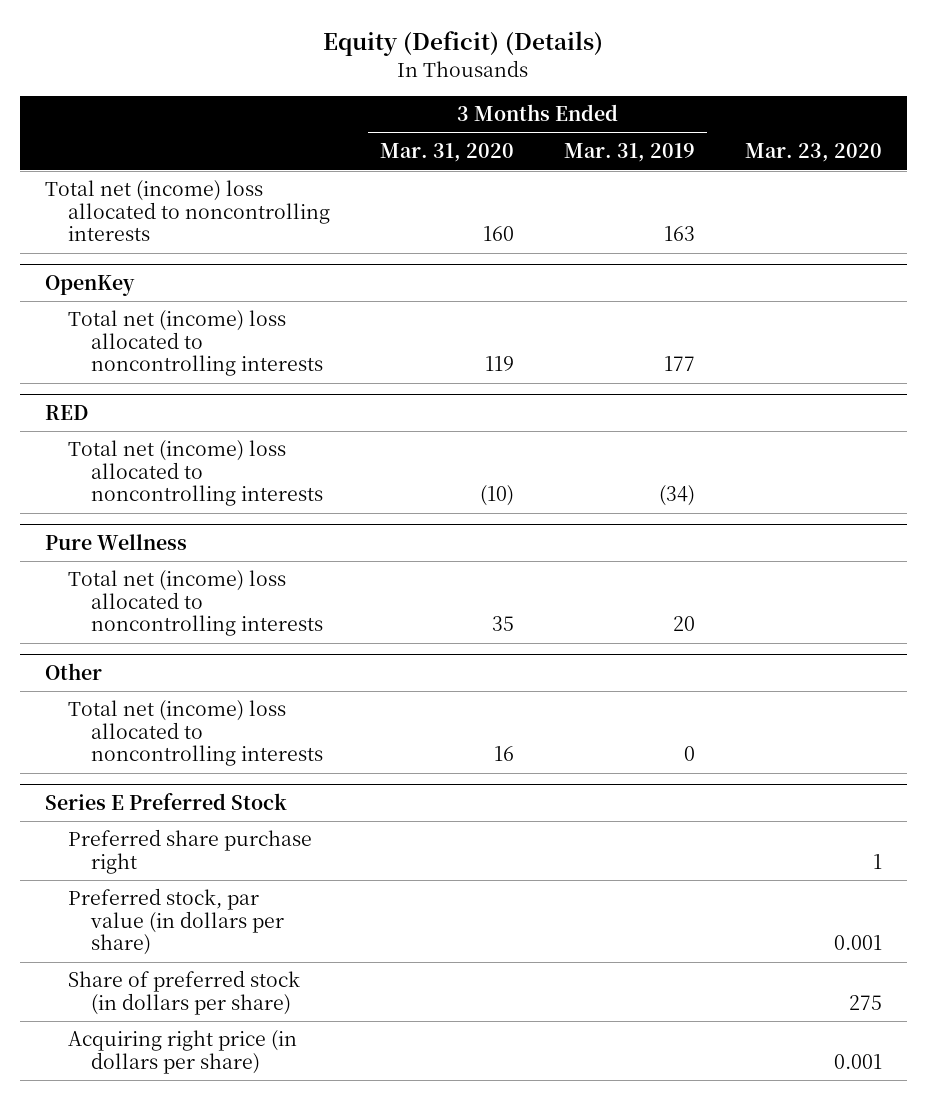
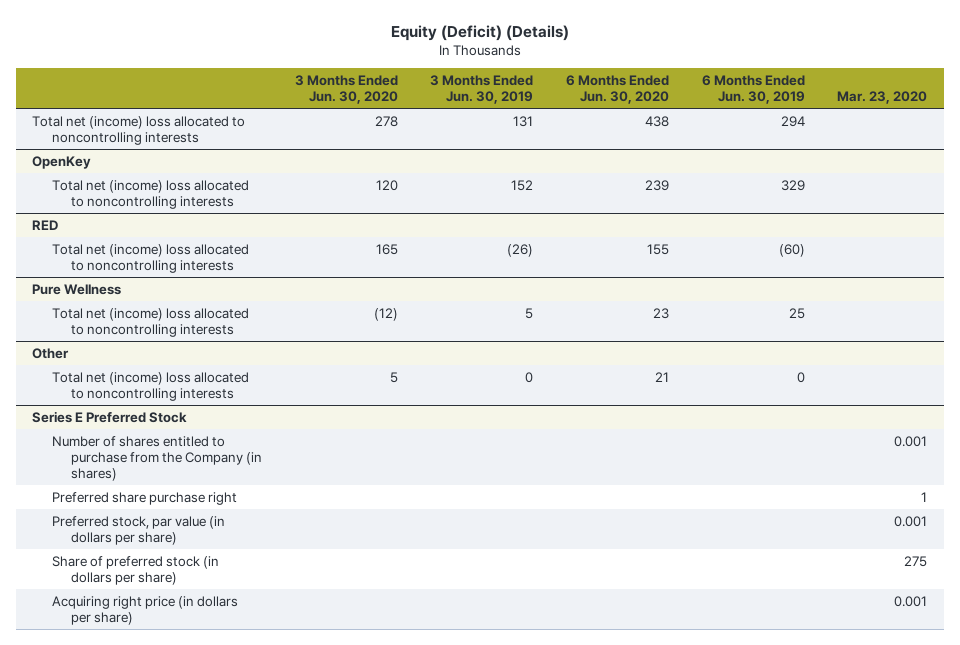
- | 3 Months Ended Mar. 31, 2020 | 3 Months Ended Mar. 31, 2019 | Mar. 23, 2020
+ | 3 Months Ended Jun. 30, 2020 | 3 Months Ended Jun. 30, 2019 | 6 Months Ended Jun. 30, 2020 | 6 Months Ended Jun. 30, 2019 | Mar. 23, 2020
@ Series E Preferred Stock
+ Number of shares entitled to purchase from the Company (in shares) | | | | | 0.001

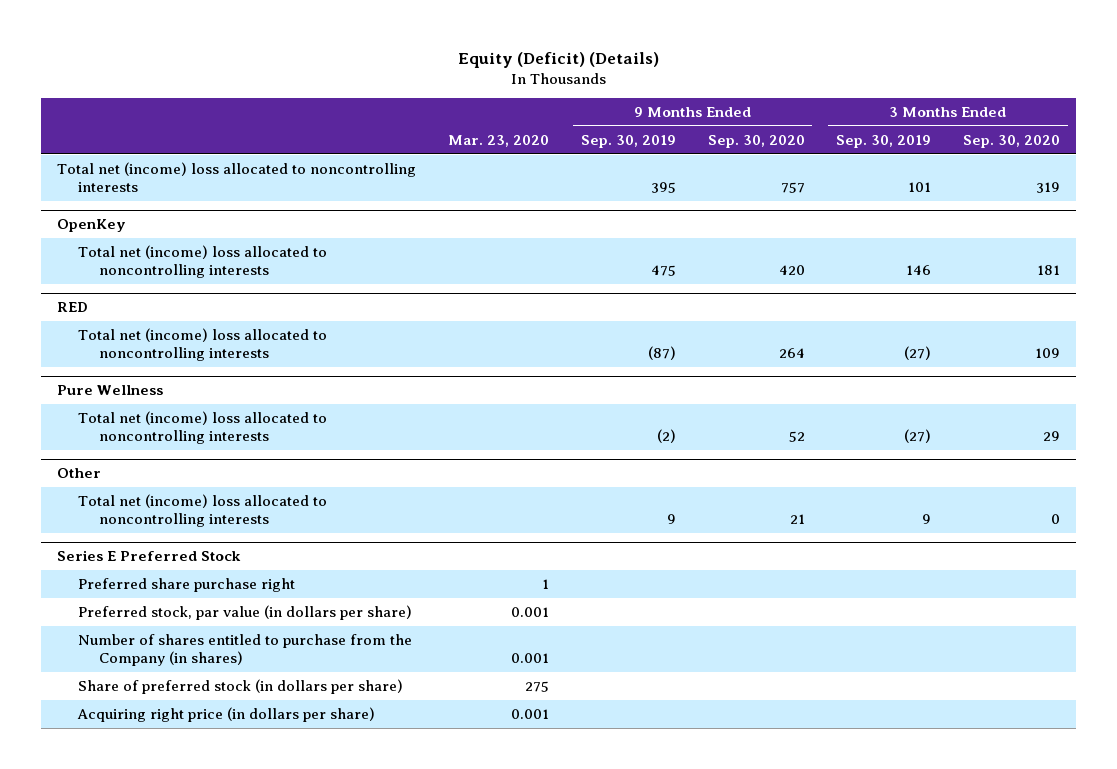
- | 3 Months Ended Jun. 30, 2020 | 3 Months Ended Jun. 30, 2019 | 6 Months Ended Jun. 30, 2020 | 6 Months Ended Jun. 30, 2019 | Mar. 23, 2020
+ | Mar. 23, 2020 | 9 Months Ended Sep. 30, 2019 | 9 Months Ended Sep. 30, 2020 | 3 Months Ended Sep. 30, 2019 | 3 Months Ended Sep. 30, 2020
@ Series E Preferred Stock
moved down: Number of shares entitled to purchase from the Company (in shares) | 0.001 | | | |

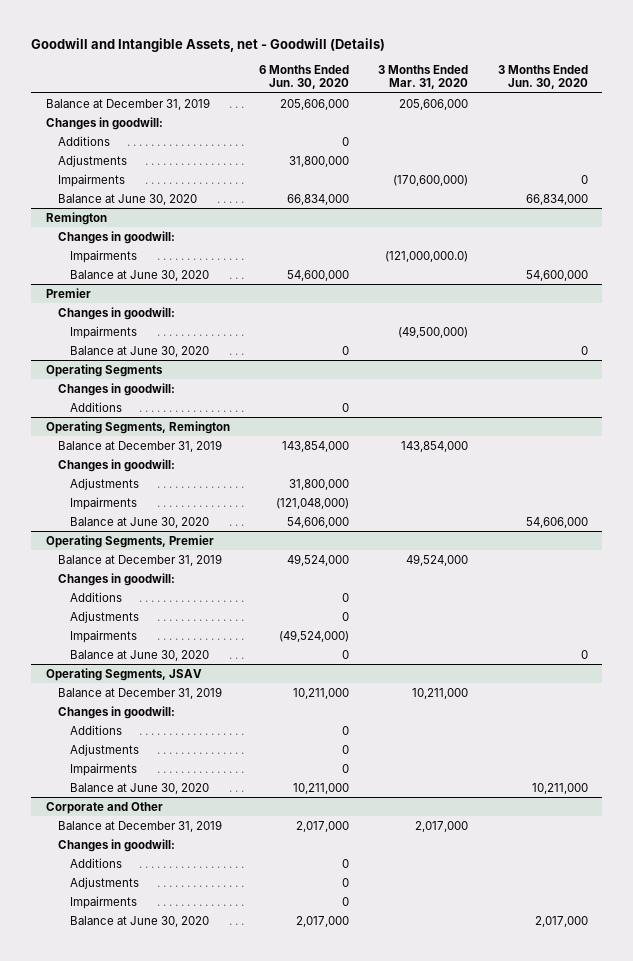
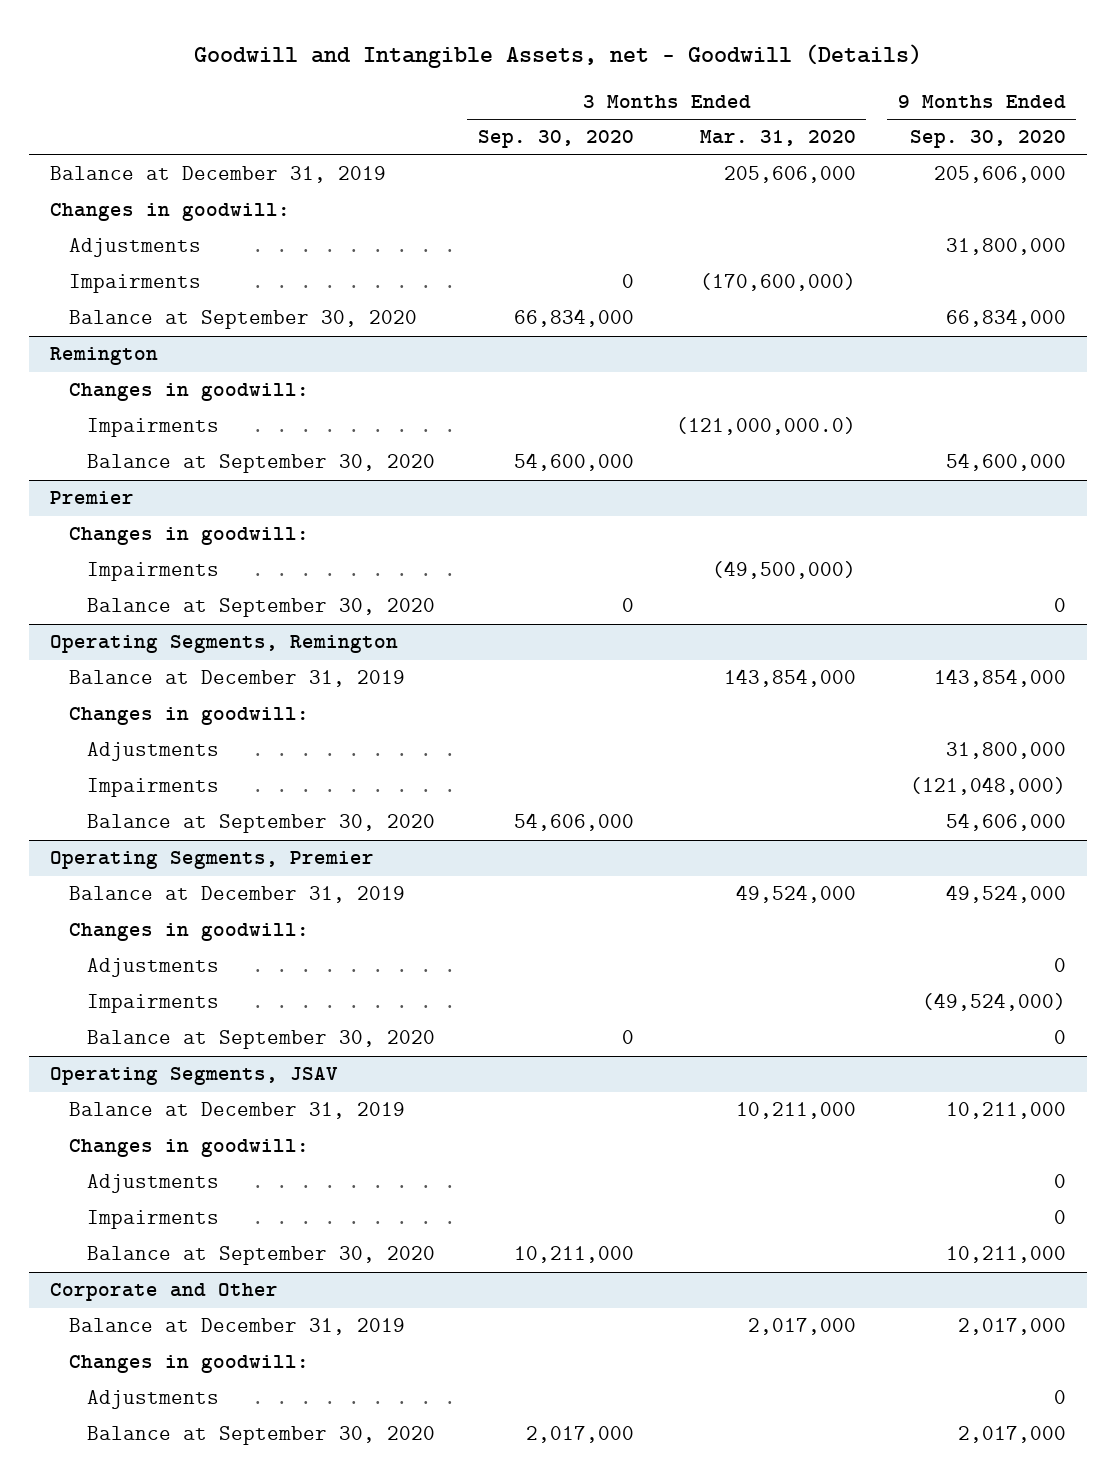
- | 6 Months Ended Jun. 30, 2020 | 3 Months Ended Mar. 31, 2020 | 3 Months Ended Jun. 30, 2020
+ | 3 Months Ended Sep. 30, 2020 | 3 Months Ended Mar. 31, 2020 | 9 Months Ended Sep. 30, 2020
- Additions | 0 | |
- Balance at June 30, 2020 | 66,834,000 | | 66,834,000
+ Balance at September 30, 2020 | 66,834,000 | | 66,834,000
@ Remington
- Balance at June 30, 2020 | 54,600,000 | | 54,600,000
+ Balance at September 30, 2020 | 54,600,000 | | 54,600,000
@ Premier
- Balance at June 30, 2020 | 0 | | 0
- Operating Segments
- Changes in goodwill:
- Additions | 0 | |
@ Premier
+ Balance at September 30, 2020 | 0 | | 0
@ Operating Segments, Remington
- Balance at June 30, 2020 | 54,606,000 | | 54,606,000
+ Balance at September 30, 2020 | 54,606,000 | | 54,606,000
@ Operating Segments, Premier
- Additions | 0 | |
- Balance at June 30, 2020 | 0 | | 0
+ Balance at September 30, 2020 | 0 | | 0
@ Operating Segments, JSAV
- Additions | 0 | |
- Balance at June 30, 2020 | 10,211,000 | | 10,211,000
+ Balance at September 30, 2020 | 10,211,000 | | 10,211,000
@ Corporate and Other
- Additions | 0 | |
- Impairments | 0 | |
- Balance at June 30, 2020 | 2,017,000 | | 2,017,000
+ Balance at September 30, 2020 | 2,017,000 | | 2,017,000

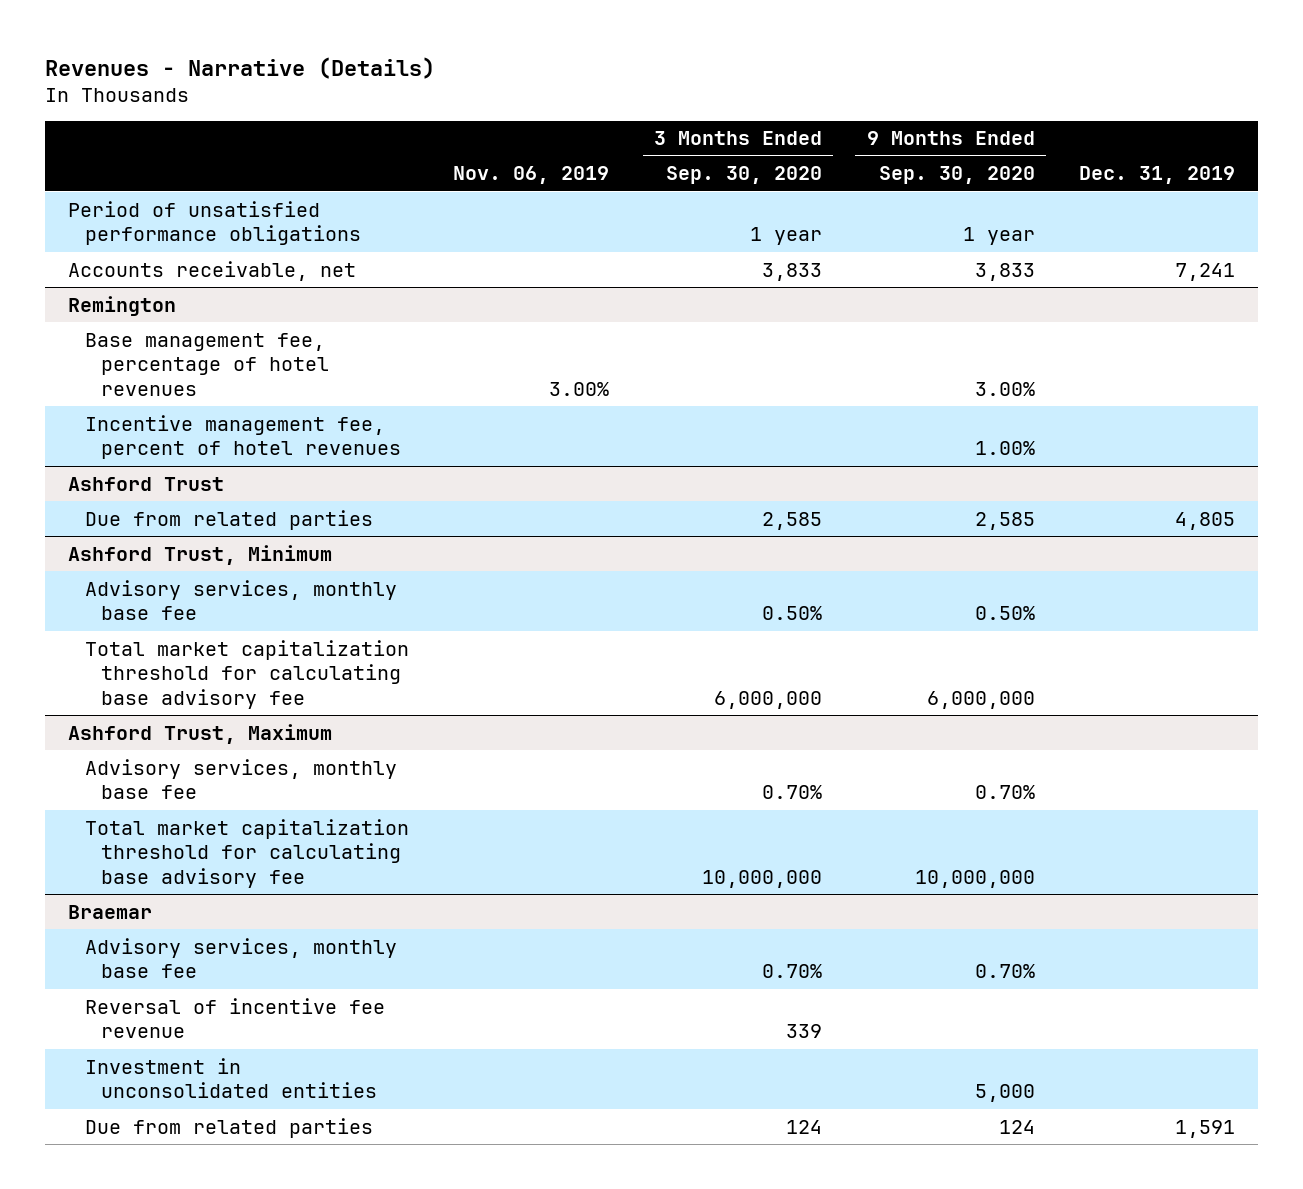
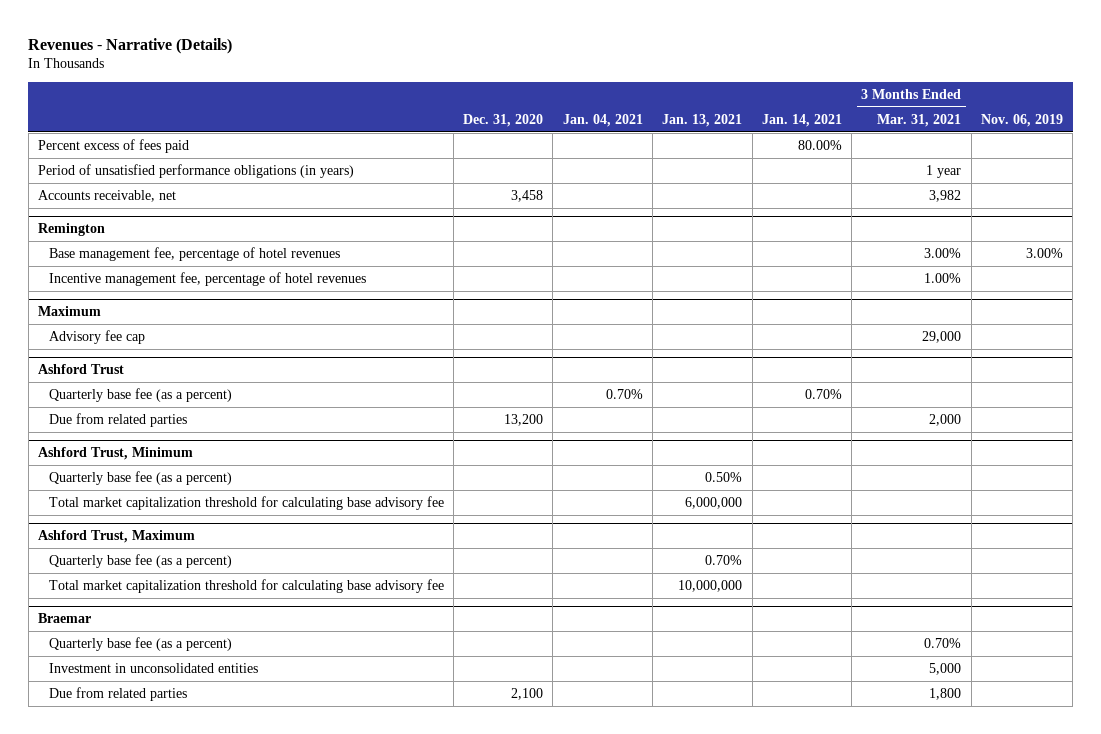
- | Nov. 06, 2019 | 3 Months Ended Sep. 30, 2020 | 9 Months Ended Sep. 30, 2020 | Dec. 31, 2019
+ | Dec. 31, 2020 | Jan. 04, 2021 | Jan. 13, 2021 | Jan. 14, 2021 | 3 Months Ended Mar. 31, 2021 | Nov. 06, 2019
- Period of unsatisfied performance obligations | | 1 year | 1 year |
+ Percent excess of fees paid | | | | 80.00% | |
+ Period of unsatisfied performance obligations (in years) | | | | | 1 year |
@ Remington
- Incentive management fee, percent of hotel revenues | | | 1.00% |
+ Incentive management fee, percentage of hotel revenues | | | | | 1.00% |
+ Maximum
+ Advisory fee cap | | | | | 29,000 |
@ Ashford Trust
+ Quarterly base fee (as a percent) | | 0.70% | | 0.70% | |
@ Ashford Trust, Minimum
- Advisory services, monthly base fee | | 0.50% | 0.50% |
+ Quarterly base fee (as a percent) | | | 0.50% | | |
@ Ashford Trust, Maximum
- Advisory services, monthly base fee | | 0.70% | 0.70% |
+ Quarterly base fee (as a percent) | | | 0.70% | | |
@ Braemar
- Advisory services, monthly base fee | | 0.70% | 0.70% |
- Reversal of incentive fee revenue | | 339 | |
+ Quarterly base fee (as a percent) | | | | | 0.70% |

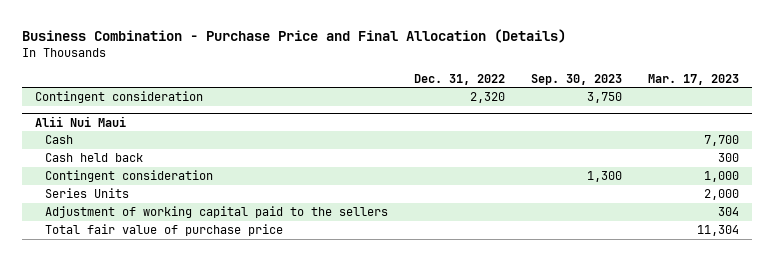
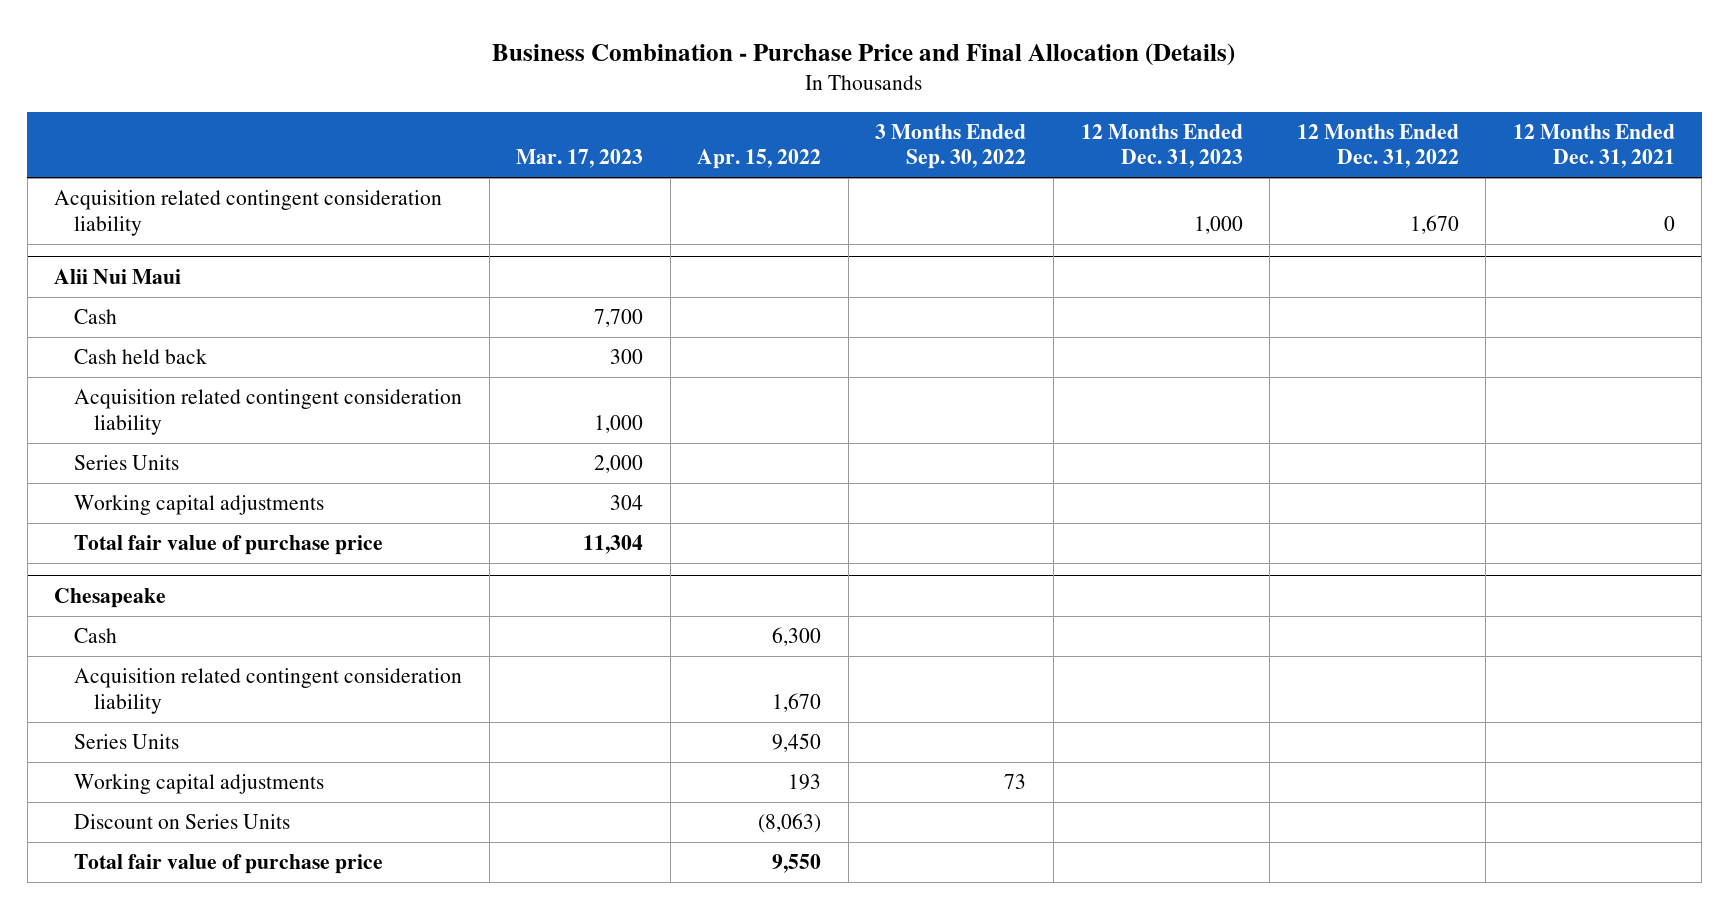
- | Dec. 31, 2022 | Sep. 30, 2023 | Mar. 17, 2023
+ | Mar. 17, 2023 | Apr. 15, 2022 | 3 Months Ended Sep. 30, 2022 | 12 Months Ended Dec. 31, 2023 | 12 Months Ended Dec. 31, 2022 | 12 Months Ended Dec. 31, 2021
- Contingent consideration | 2,320 | 3,750 |
+ Acquisition related contingent consideration liability | | | | 1,000 | 1,670 | 0
@ Alii Nui Maui
- Contingent consideration | | 1,300 | 1,000
+ Acquisition related contingent consideration liability | 1,000 | | | | |
- Adjustment of working capital paid to the sellers | | | 304
+ Working capital adjustments | 304 | | | | |
+ Chesapeake
+ Cash | | 6,300 | | | |
+ Acquisition related contingent consideration liability | | 1,670 | | | |
+ Series Units | | 9,450 | | | |
+ Working capital adjustments | | 193 | 73 | | |
+ Discount on Series Units | | (8,063) | | | |
+ Total fair value of purchase price | | 9,550 | | | |

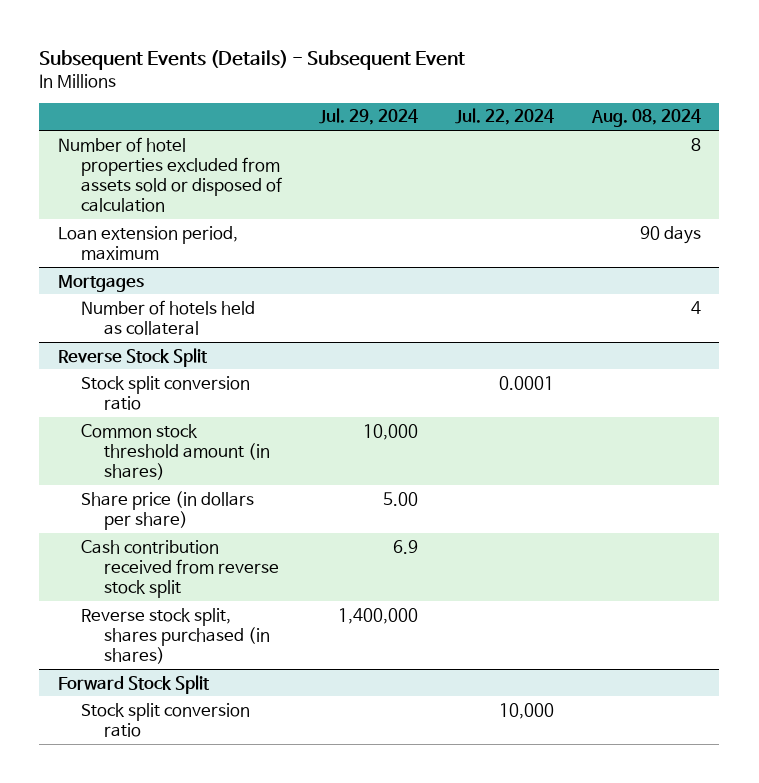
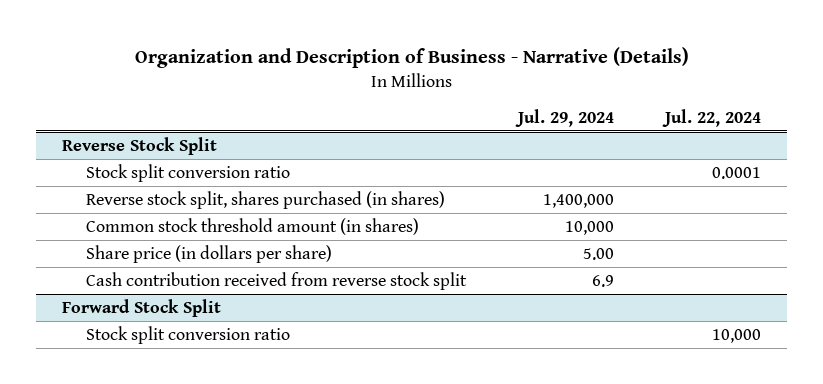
- Subsequent Events (Details) - Subsequent Event
+ Organization and Description of Business - Narrative (Details)
- | Jul. 29, 2024 | Jul. 22, 2024 | Aug. 08, 2024
+ | Jul. 29, 2024 | Jul. 22, 2024
- Number of hotel properties excluded from assets sold or disposed of calculation | | | 8
- Loan extension period, maximum | | | 90 days
- Mortgages
- Number of hotels held as collateral | | | 4
@ Reverse Stock Split
moved up: Reverse stock split, shares purchased (in shares) | 1,400,000 |

